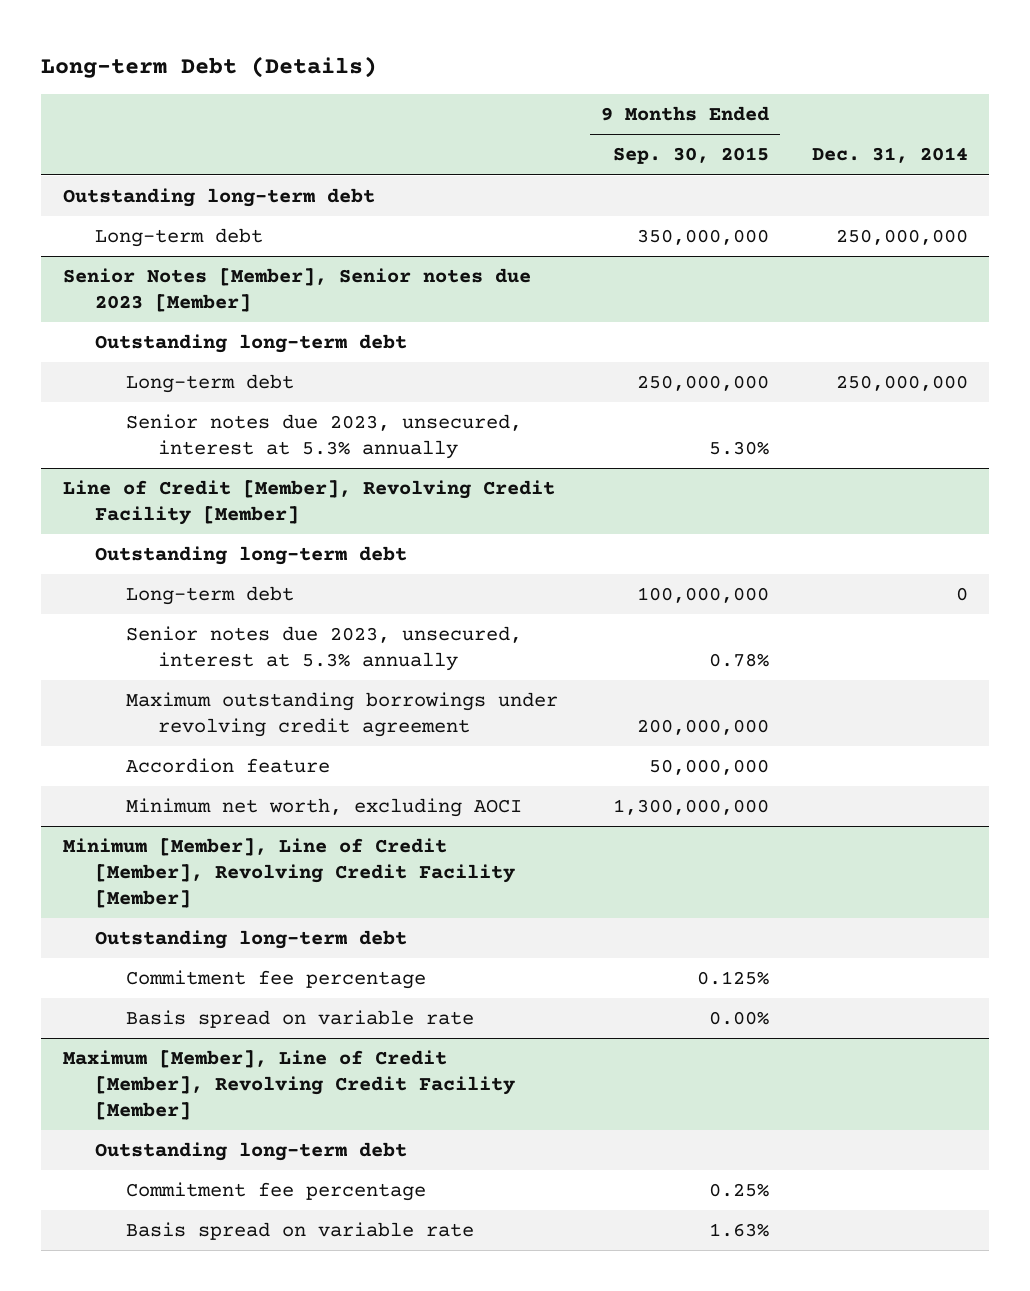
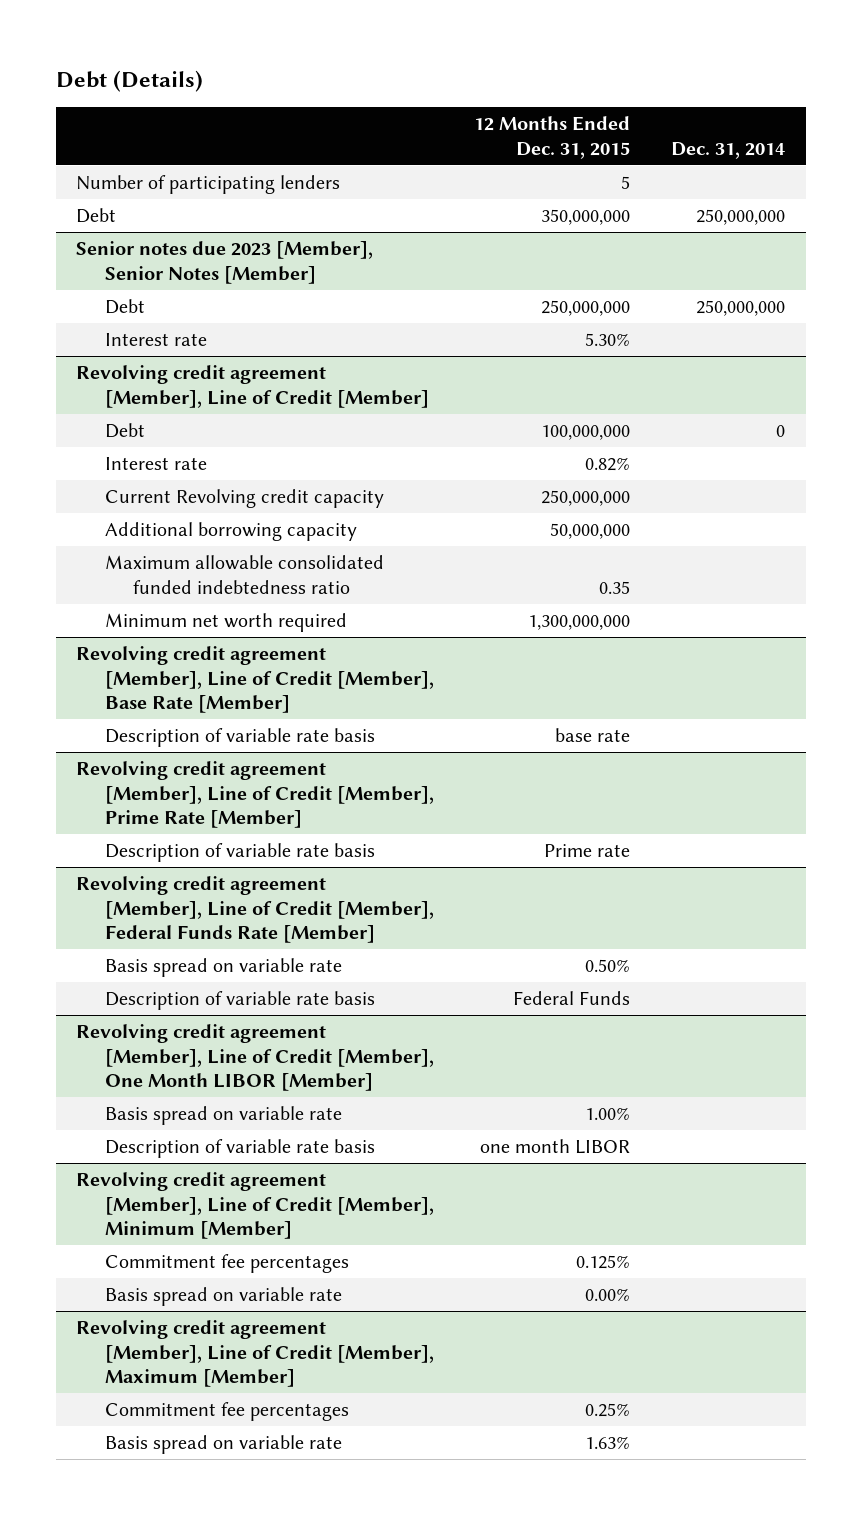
- Long-term Debt (Details)
+ Debt (Details)
- | 9 Months Ended Sep. 30, 2015 | Dec. 31, 2014
+ | 12 Months Ended Dec. 31, 2015 | Dec. 31, 2014
- Outstanding long-term debt
- Long-term debt | 350,000,000 | 250,000,000
- Senior Notes [Member], Senior notes due 2023 [Member]
- Outstanding long-term debt
- Long-term debt | 250,000,000 | 250,000,000
- Senior notes due 2023, unsecured, interest at 5.3% annually | 5.30% |
- Line of Credit [Member], Revolving Credit Facility [Member]
- Outstanding long-term debt
- Long-term debt | 100,000,000 | 0
- Senior notes due 2023, unsecured, interest at 5.3% annually | 0.78% |
- Maximum outstanding borrowings under revolving credit agreement | 200,000,000 |
- Accordion feature | 50,000,000 |
- Minimum net worth, excluding AOCI | 1,300,000,000 |
- Minimum [Member], Line of Credit [Member], Revolving Credit Facility [Member]
- Outstanding long-term debt
- Commitment fee percentage | 0.125% |
+ Number of participating lenders | 5 |
+ Debt | 350,000,000 | 250,000,000
+ Senior notes due 2023 [Member], Senior Notes [Member]
+ Debt | 250,000,000 | 250,000,000
+ Interest rate | 5.30% |
+ Revolving credit agreement [Member], Line of Credit [Member]
+ Debt | 100,000,000 | 0
+ Interest rate | 0.82% |
+ Current Revolving credit capacity | 250,000,000 |
+ Additional borrowing capacity | 50,000,000 |
+ Maximum allowable consolidated funded indebtedness ratio | 0.35 |
+ Minimum net worth required | 1,300,000,000 |
+ Revolving credit agreement [Member], Line of Credit [Member], Base Rate [Member]
+ Description of variable rate basis | base rate |
+ Revolving credit agreement [Member], Line of Credit [Member], Prime Rate [Member]
+ Description of variable rate basis | Prime rate |
+ Revolving credit agreement [Member], Line of Credit [Member], Federal Funds Rate [Member]
+ Basis spread on variable rate | 0.50% |
+ Description of variable rate basis | Federal Funds |
+ Revolving credit agreement [Member], Line of Credit [Member], One Month LIBOR [Member]
+ Basis spread on variable rate | 1.00% |
+ Description of variable rate basis | one month LIBOR |
+ Revolving credit agreement [Member], Line of Credit [Member], Minimum [Member]
+ Commitment fee percentages | 0.125% |
- Maximum [Member], Line of Credit [Member], Revolving Credit Facility [Member]
- Outstanding long-term debt
- Commitment fee percentage | 0.25% |
+ Revolving credit agreement [Member], Line of Credit [Member], Maximum [Member]
+ Commitment fee percentages | 0.25% |

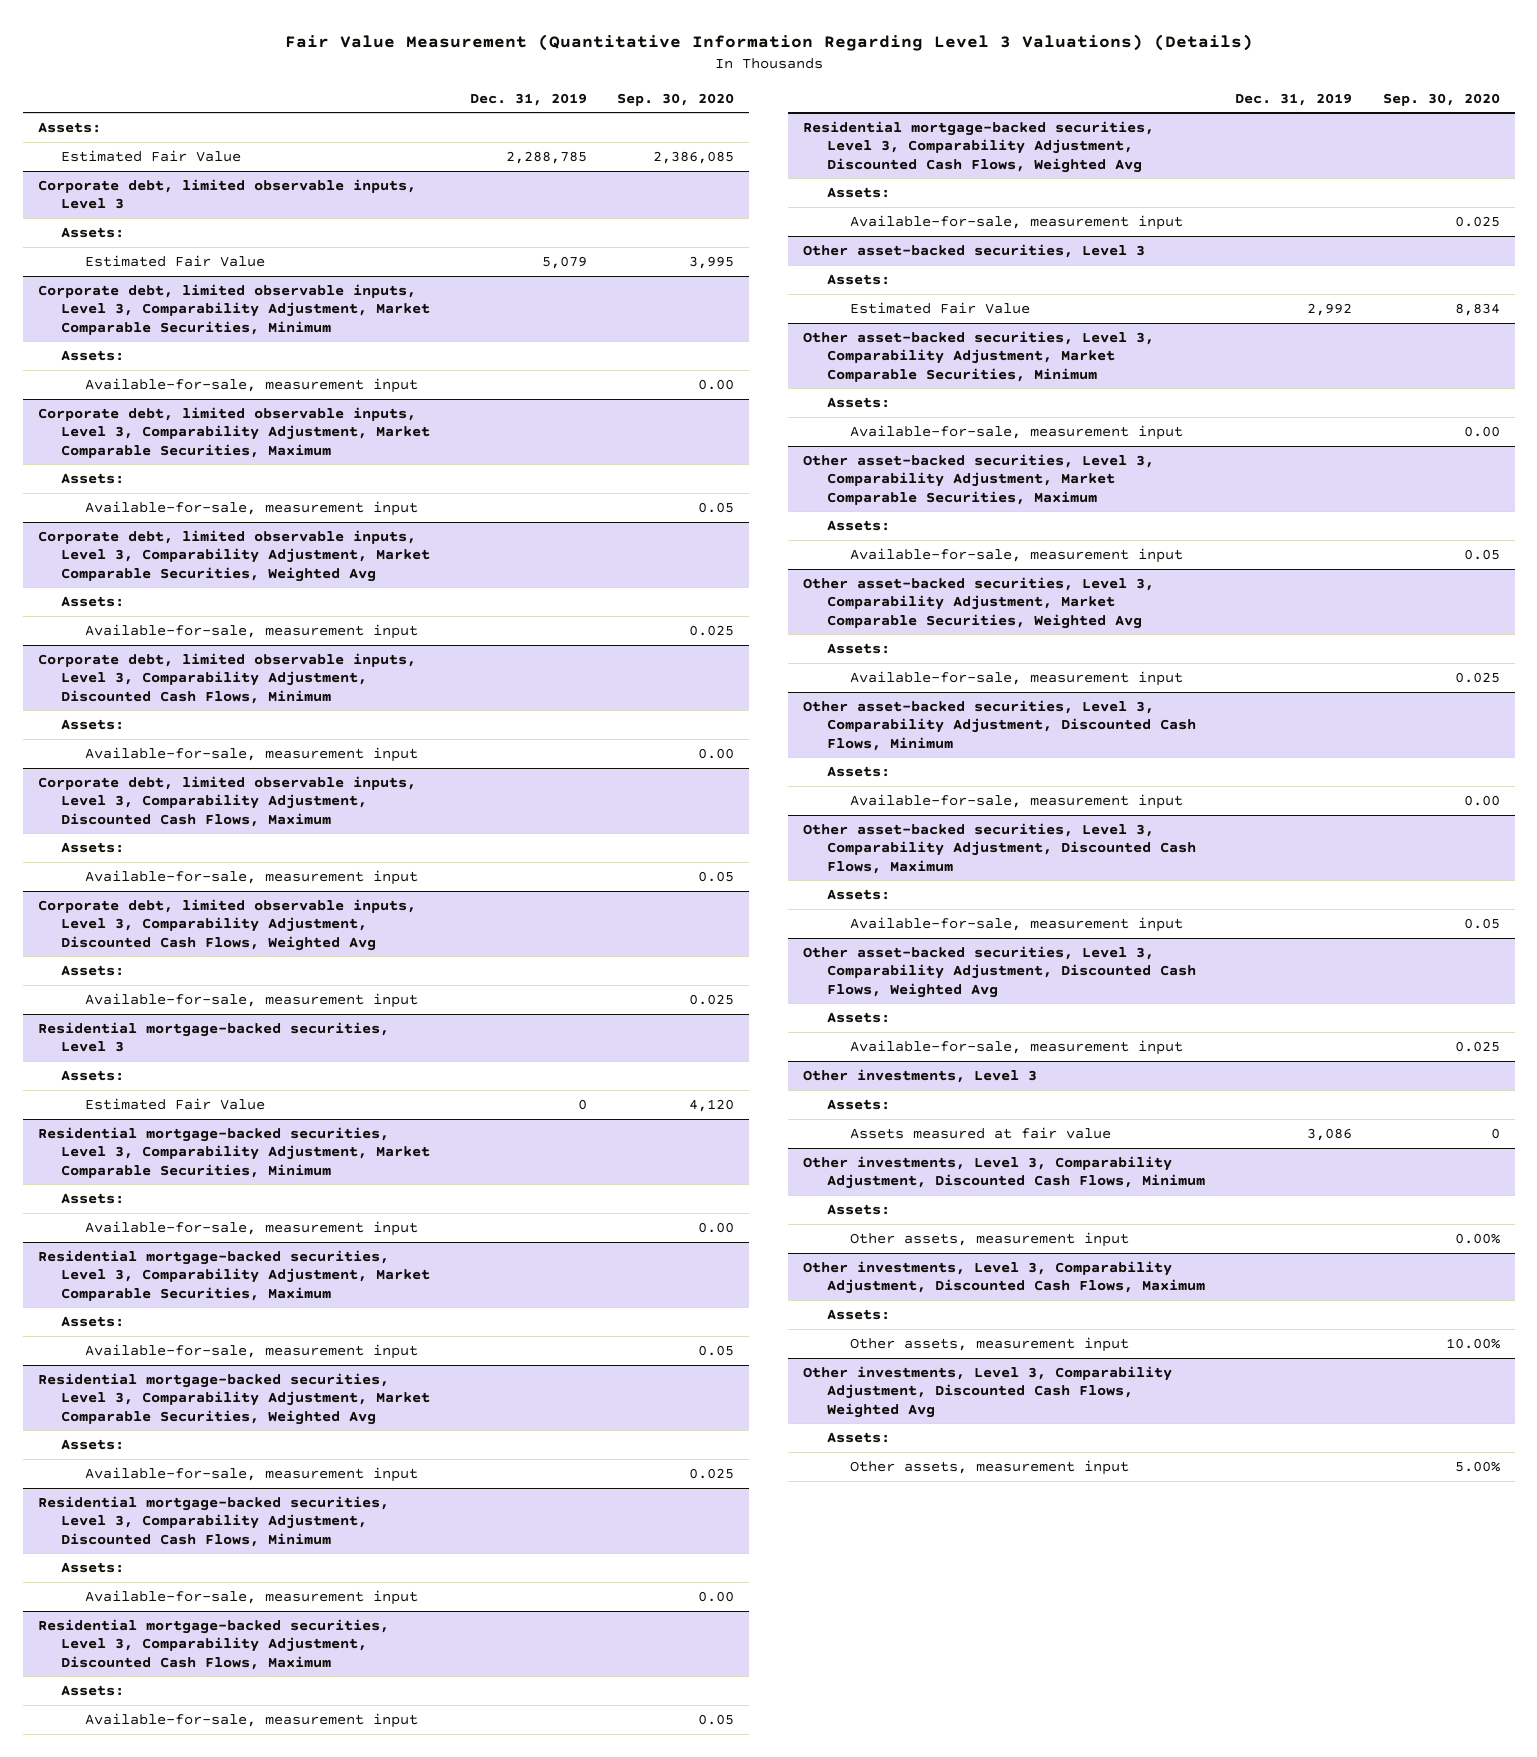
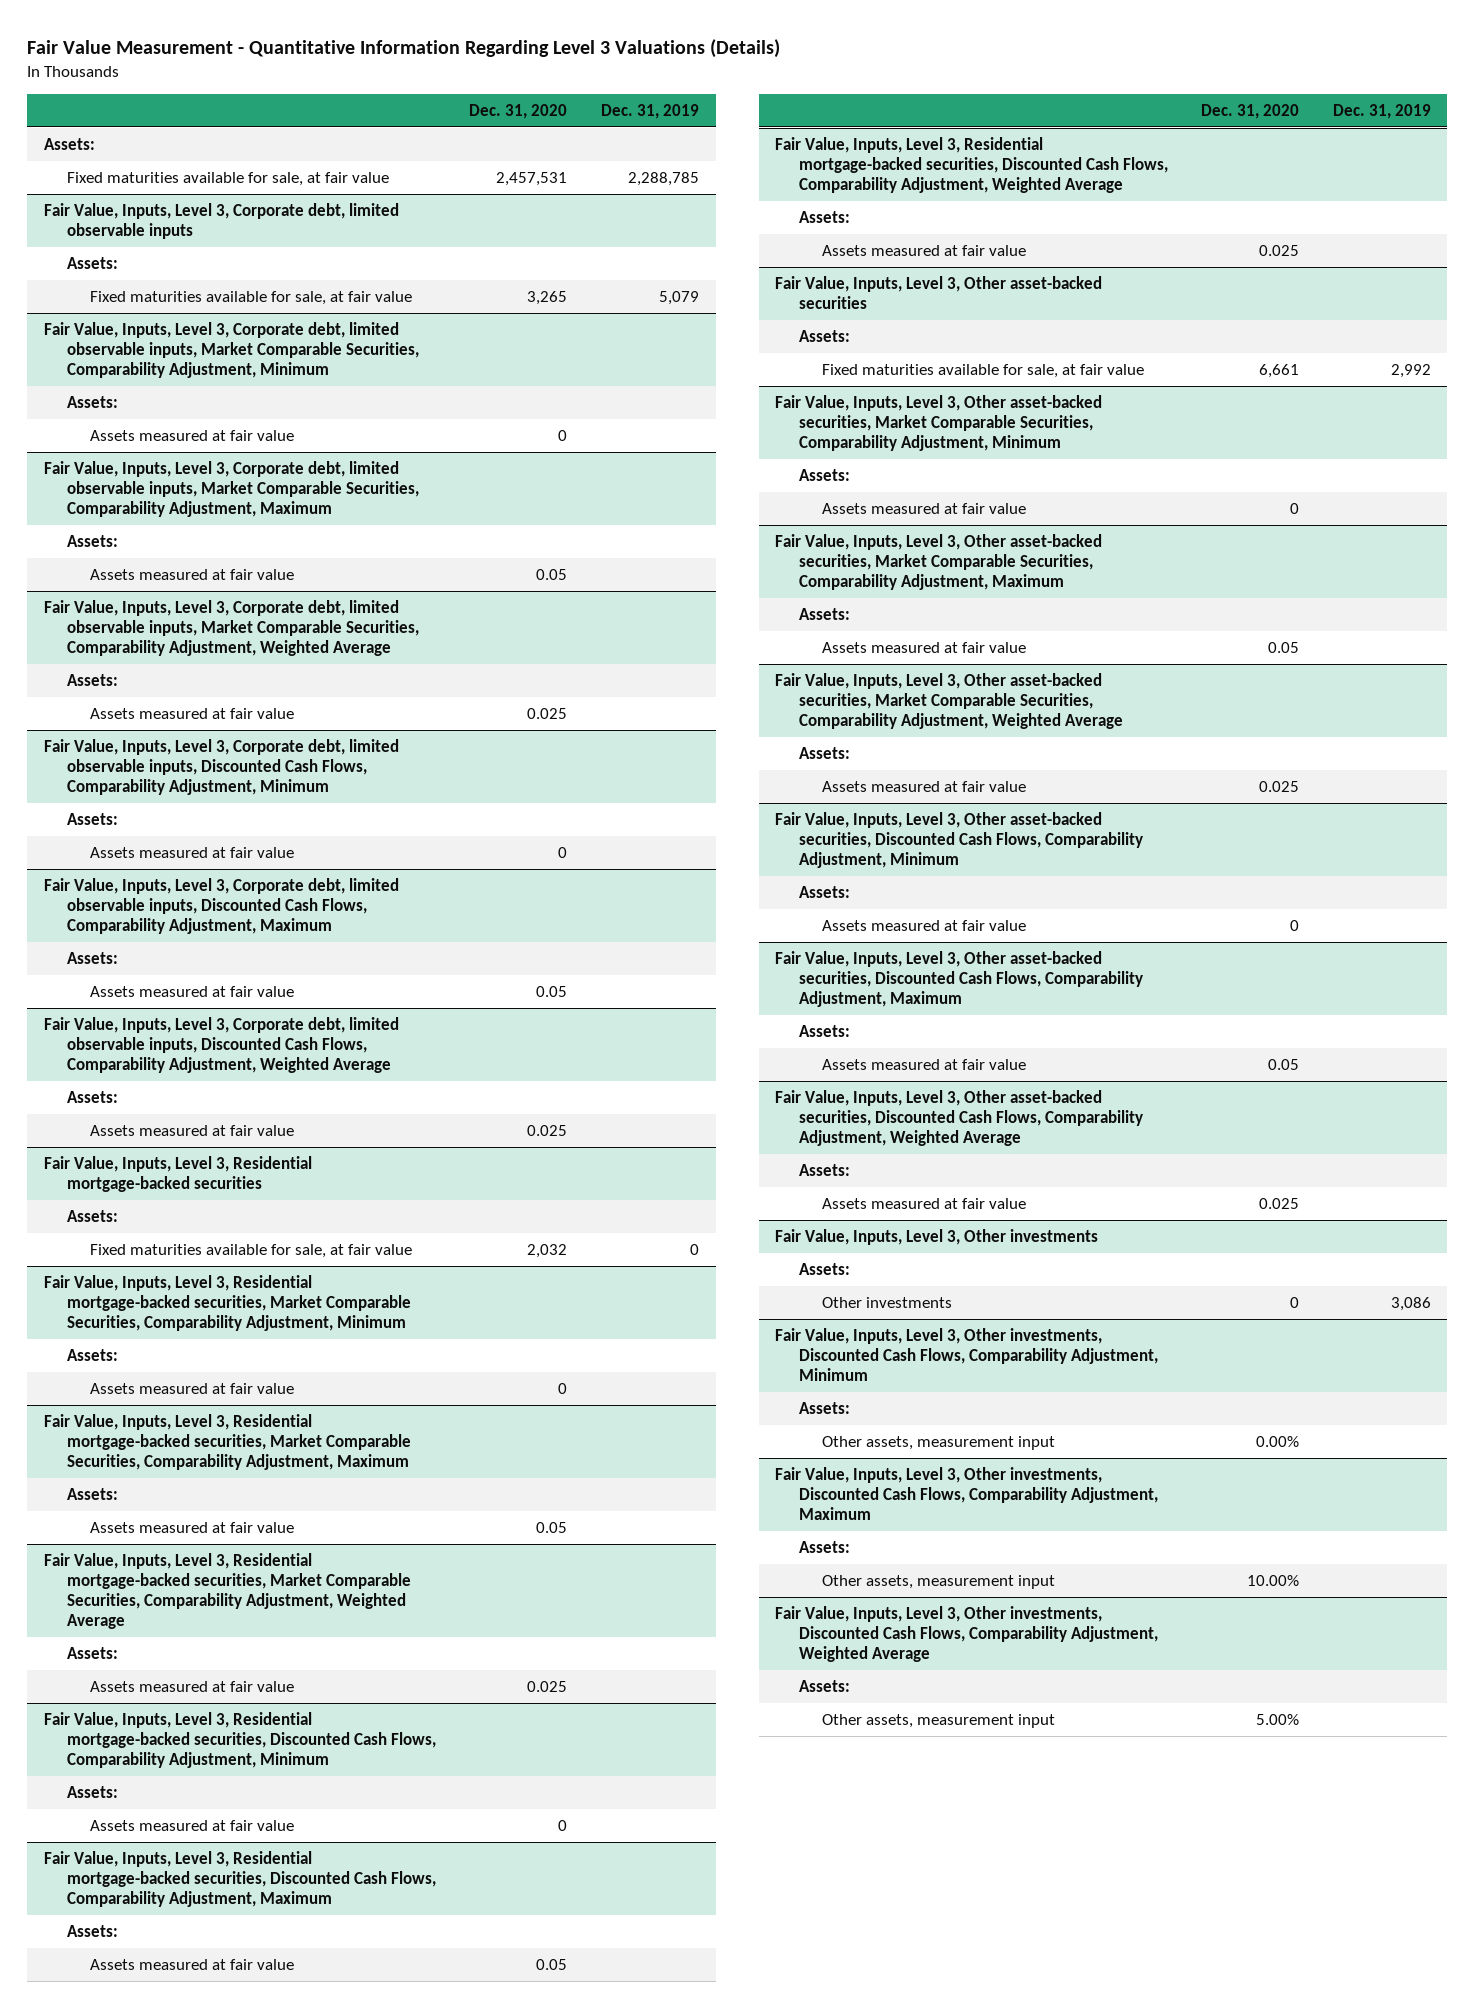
- Fair Value Measurement (Quantitative Information Regarding Level 3 Valuations) (Details)
+ Fair Value Measurement - Quantitative Information Regarding Level 3 Valuations (Details)
- | Dec. 31, 2019 | Sep. 30, 2020
+ | Dec. 31, 2020 | Dec. 31, 2019
- Estimated Fair Value | 2,288,785 | 2,386,085
- Corporate debt, limited observable inputs, Level 3
+ Fixed maturities available for sale, at fair value | 2,457,531 | 2,288,785
+ Fair Value, Inputs, Level 3, Corporate debt, limited observable inputs
- Estimated Fair Value | 5,079 | 3,995
- Corporate debt, limited observable inputs, Level 3, Comparability Adjustment, Market Comparable Securities, Minimum
+ Fixed maturities available for sale, at fair value | 3,265 | 5,079
+ Fair Value, Inputs, Level 3, Corporate debt, limited observable inputs, Market Comparable Securities, Comparability Adjustment, Minimum
- Available-for-sale, measurement input | | 0.00
- Corporate debt, limited observable inputs, Level 3, Comparability Adjustment, Market Comparable Securities, Maximum
+ Assets measured at fair value | 0 |
+ Fair Value, Inputs, Level 3, Corporate debt, limited observable inputs, Market Comparable Securities, Comparability Adjustment, Maximum
- Available-for-sale, measurement input | | 0.05
- Corporate debt, limited observable inputs, Level 3, Comparability Adjustment, Market Comparable Securities, Weighted Avg
+ Assets measured at fair value | 0.05 |
+ Fair Value, Inputs, Level 3, Corporate debt, limited observable inputs, Market Comparable Securities, Comparability Adjustment, Weighted Average
- Available-for-sale, measurement input | | 0.025
- Corporate debt, limited observable inputs, Level 3, Comparability Adjustment, Discounted Cash Flows, Minimum
+ Assets measured at fair value | 0.025 |
+ Fair Value, Inputs, Level 3, Corporate debt, limited observable inputs, Discounted Cash Flows, Comparability Adjustment, Minimum
- Available-for-sale, measurement input | | 0.00
- Corporate debt, limited observable inputs, Level 3, Comparability Adjustment, Discounted Cash Flows, Maximum
+ Assets measured at fair value | 0 |
+ Fair Value, Inputs, Level 3, Corporate debt, limited observable inputs, Discounted Cash Flows, Comparability Adjustment, Maximum
- Available-for-sale, measurement input | | 0.05
- Corporate debt, limited observable inputs, Level 3, Comparability Adjustment, Discounted Cash Flows, Weighted Avg
+ Assets measured at fair value | 0.05 |
+ Fair Value, Inputs, Level 3, Corporate debt, limited observable inputs, Discounted Cash Flows, Comparability Adjustment, Weighted Average
- Available-for-sale, measurement input | | 0.025
- Residential mortgage-backed securities, Level 3
+ Assets measured at fair value | 0.025 |
+ Fair Value, Inputs, Level 3, Residential mortgage-backed securities
- Estimated Fair Value | 0 | 4,120
- Residential mortgage-backed securities, Level 3, Comparability Adjustment, Market Comparable Securities, Minimum
+ Fixed maturities available for sale, at fair value | 2,032 | 0
+ Fair Value, Inputs, Level 3, Residential mortgage-backed securities, Market Comparable Securities, Comparability Adjustment, Minimum
- Available-for-sale, measurement input | | 0.00
- Residential mortgage-backed securities, Level 3, Comparability Adjustment, Market Comparable Securities, Maximum
+ Assets measured at fair value | 0 |
+ Fair Value, Inputs, Level 3, Residential mortgage-backed securities, Market Comparable Securities, Comparability Adjustment, Maximum
- Available-for-sale, measurement input | | 0.05
- Residential mortgage-backed securities, Level 3, Comparability Adjustment, Market Comparable Securities, Weighted Avg
+ Assets measured at fair value | 0.05 |
+ Fair Value, Inputs, Level 3, Residential mortgage-backed securities, Market Comparable Securities, Comparability Adjustment, Weighted Average
- Available-for-sale, measurement input | | 0.025
- Residential mortgage-backed securities, Level 3, Comparability Adjustment, Discounted Cash Flows, Minimum
+ Assets measured at fair value | 0.025 |
+ Fair Value, Inputs, Level 3, Residential mortgage-backed securities, Discounted Cash Flows, Comparability Adjustment, Minimum
- Available-for-sale, measurement input | | 0.00
- Residential mortgage-backed securities, Level 3, Comparability Adjustment, Discounted Cash Flows, Maximum
+ Assets measured at fair value | 0 |
+ Fair Value, Inputs, Level 3, Residential mortgage-backed securities, Discounted Cash Flows, Comparability Adjustment, Maximum
- Available-for-sale, measurement input | | 0.05
- Residential mortgage-backed securities, Level 3, Comparability Adjustment, Discounted Cash Flows, Weighted Avg
+ Assets measured at fair value | 0.05 |
+ Fair Value, Inputs, Level 3, Residential mortgage-backed securities, Discounted Cash Flows, Comparability Adjustment, Weighted Average
- Available-for-sale, measurement input | | 0.025
- Other asset-backed securities, Level 3
+ Assets measured at fair value | 0.025 |
+ Fair Value, Inputs, Level 3, Other asset-backed securities
- Estimated Fair Value | 2,992 | 8,834
- Other asset-backed securities, Level 3, Comparability Adjustment, Market Comparable Securities, Minimum
+ Fixed maturities available for sale, at fair value | 6,661 | 2,992
+ Fair Value, Inputs, Level 3, Other asset-backed securities, Market Comparable Securities, Comparability Adjustment, Minimum
- Available-for-sale, measurement input | | 0.00
- Other asset-backed securities, Level 3, Comparability Adjustment, Market Comparable Securities, Maximum
+ Assets measured at fair value | 0 |
+ Fair Value, Inputs, Level 3, Other asset-backed securities, Market Comparable Securities, Comparability Adjustment, Maximum
- Available-for-sale, measurement input | | 0.05
- Other asset-backed securities, Level 3, Comparability Adjustment, Market Comparable Securities, Weighted Avg
+ Assets measured at fair value | 0.05 |
+ Fair Value, Inputs, Level 3, Other asset-backed securities, Market Comparable Securities, Comparability Adjustment, Weighted Average
- Available-for-sale, measurement input | | 0.025
- Other asset-backed securities, Level 3, Comparability Adjustment, Discounted Cash Flows, Minimum
+ Assets measured at fair value | 0.025 |
+ Fair Value, Inputs, Level 3, Other asset-backed securities, Discounted Cash Flows, Comparability Adjustment, Minimum
- Available-for-sale, measurement input | | 0.00
- Other asset-backed securities, Level 3, Comparability Adjustment, Discounted Cash Flows, Maximum
+ Assets measured at fair value | 0 |
+ Fair Value, Inputs, Level 3, Other asset-backed securities, Discounted Cash Flows, Comparability Adjustment, Maximum
- Available-for-sale, measurement input | | 0.05
- Other asset-backed securities, Level 3, Comparability Adjustment, Discounted Cash Flows, Weighted Avg
+ Assets measured at fair value | 0.05 |
+ Fair Value, Inputs, Level 3, Other asset-backed securities, Discounted Cash Flows, Comparability Adjustment, Weighted Average
- Available-for-sale, measurement input | | 0.025
- Other investments, Level 3
+ Assets measured at fair value | 0.025 |
+ Fair Value, Inputs, Level 3, Other investments
- Assets measured at fair value | 3,086 | 0
- Other investments, Level 3, Comparability Adjustment, Discounted Cash Flows, Minimum
+ Other investments | 0 | 3,086
+ Fair Value, Inputs, Level 3, Other investments, Discounted Cash Flows, Comparability Adjustment, Minimum
- Other investments, Level 3, Comparability Adjustment, Discounted Cash Flows, Maximum
+ Fair Value, Inputs, Level 3, Other investments, Discounted Cash Flows, Comparability Adjustment, Maximum
- Other investments, Level 3, Comparability Adjustment, Discounted Cash Flows, Weighted Avg
+ Fair Value, Inputs, Level 3, Other investments, Discounted Cash Flows, Comparability Adjustment, Weighted Average

